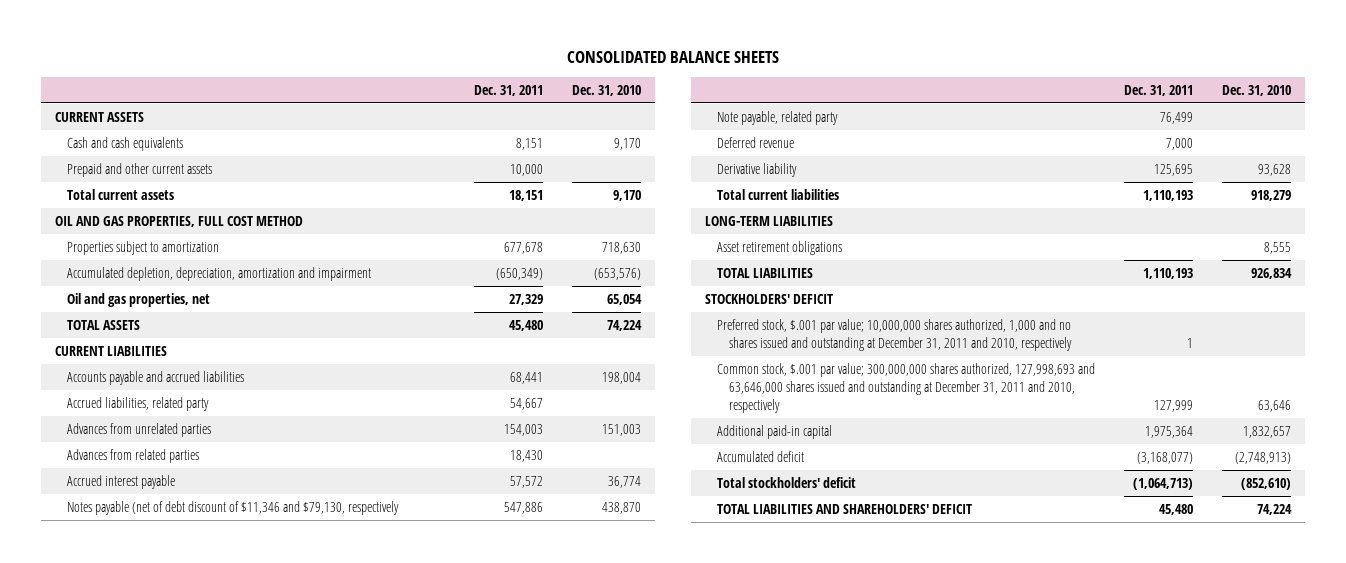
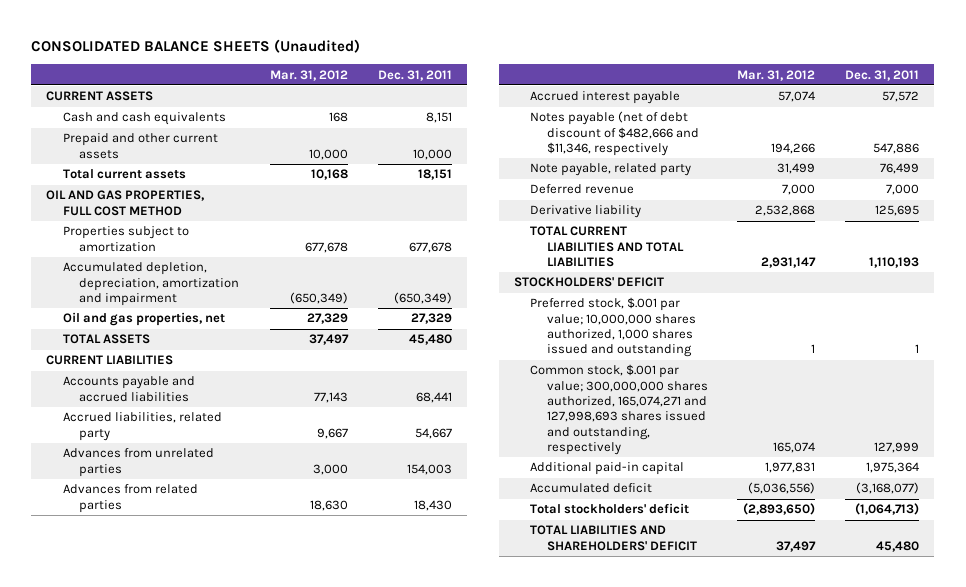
- CONSOLIDATED BALANCE SHEETS
+ CONSOLIDATED BALANCE SHEETS (Unaudited)
- | Dec. 31, 2011 | Dec. 31, 2010
+ | Mar. 31, 2012 | Dec. 31, 2011
- Notes payable (net of debt discount of $11,346 and $79,130, respectively | 547,886 | 438,870
+ Notes payable (net of debt discount of $482,666 and $11,346, respectively | 194,266 | 547,886
- Total current liabilities | 1,110,193 | 918,279
- LONG-TERM LIABILITIES
- Asset retirement obligations | | 8,555
- TOTAL LIABILITIES | 1,110,193 | 926,834
+ TOTAL CURRENT LIABILITIES AND TOTAL LIABILITIES | 2,931,147 | 1,110,193
- Preferred stock, $.001 par value; 10,000,000 shares authorized, 1,000 and no shares issued and outstanding at December 31, 2011 and 2010, respectively | 1 |
- Common stock, $.001 par value; 300,000,000 shares authorized, 127,998,693 and 63,646,000 shares issued and outstanding at December 31, 2011 and 2010, respectively | 127,999 | 63,646
+ Preferred stock, $.001 par value; 10,000,000 shares authorized, 1,000 shares issued and outstanding | 1 | 1
+ Common stock, $.001 par value; 300,000,000 shares authorized, 165,074,271 and 127,998,693 shares issued and outstanding, respectively | 165,074 | 127,999

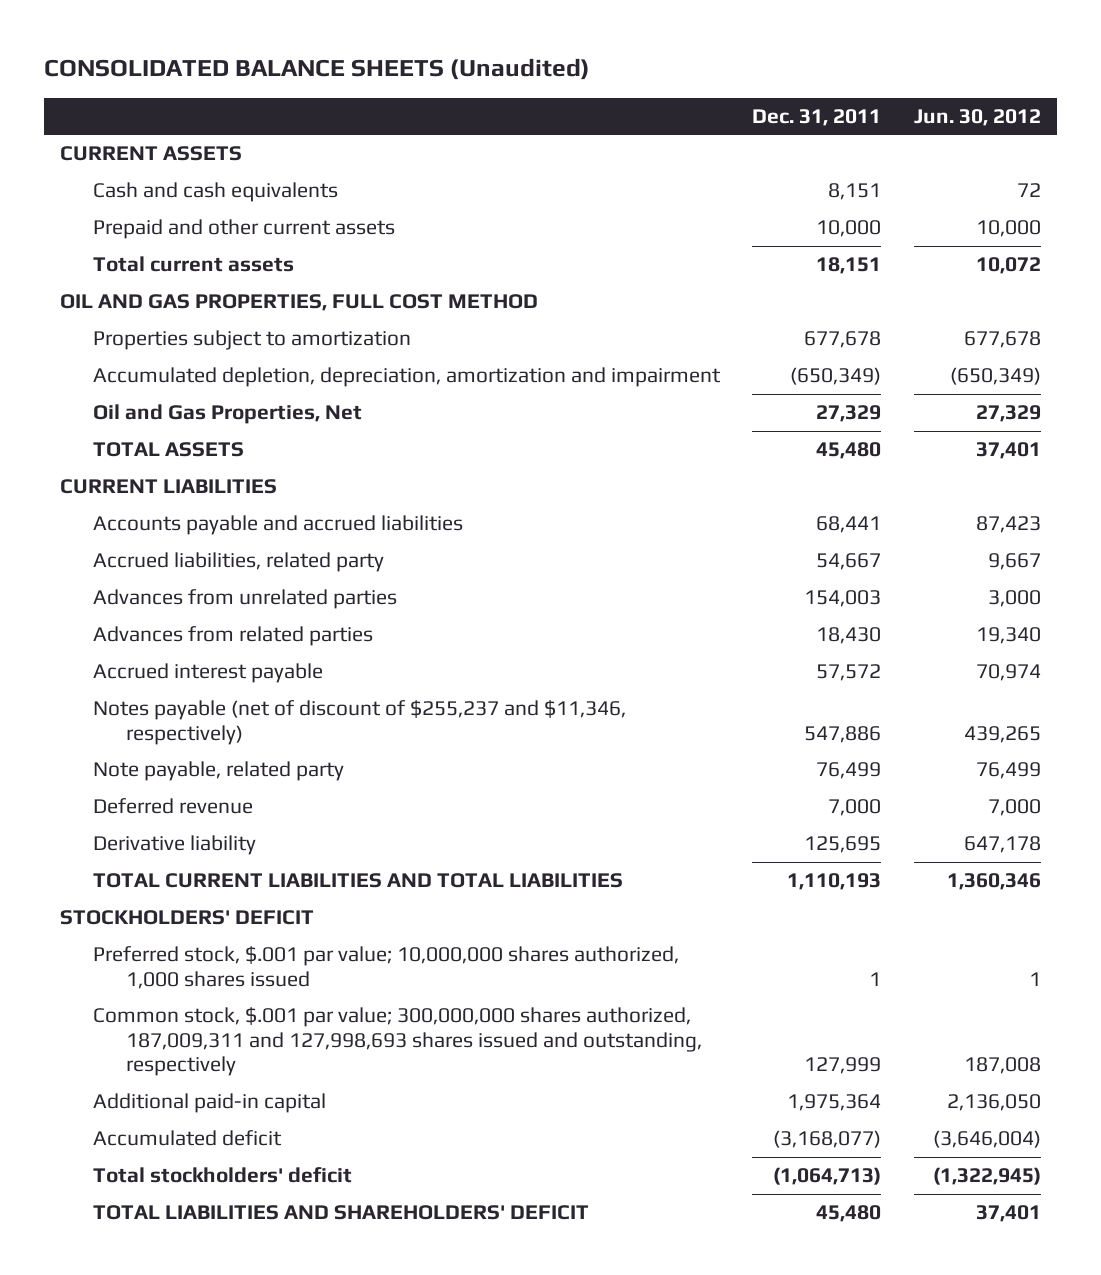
- | Mar. 31, 2012 | Dec. 31, 2011
+ | Dec. 31, 2011 | Jun. 30, 2012
- Oil and gas properties, net | 27,329 | 27,329
+ Oil and Gas Properties, Net | 27,329 | 27,329
- Notes payable (net of debt discount of $482,666 and $11,346, respectively | 194,266 | 547,886
+ Notes payable (net of discount of $255,237 and $11,346, respectively) | 547,886 | 439,265
- Preferred stock, $.001 par value; 10,000,000 shares authorized, 1,000 shares issued and outstanding | 1 | 1
- Common stock, $.001 par value; 300,000,000 shares authorized, 165,074,271 and 127,998,693 shares issued and outstanding, respectively | 165,074 | 127,999
+ Preferred stock, $.001 par value; 10,000,000 shares authorized, 1,000 shares issued | 1 | 1
+ Common stock, $.001 par value; 300,000,000 shares authorized, 187,009,311 and 127,998,693 shares issued and outstanding, respectively | 127,999 | 187,008

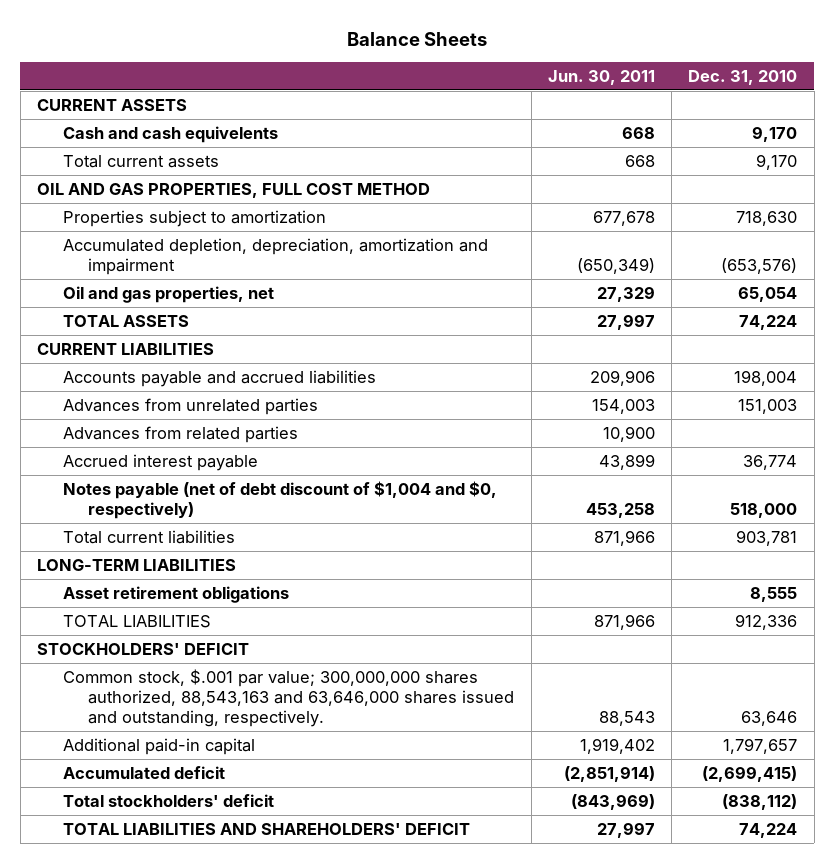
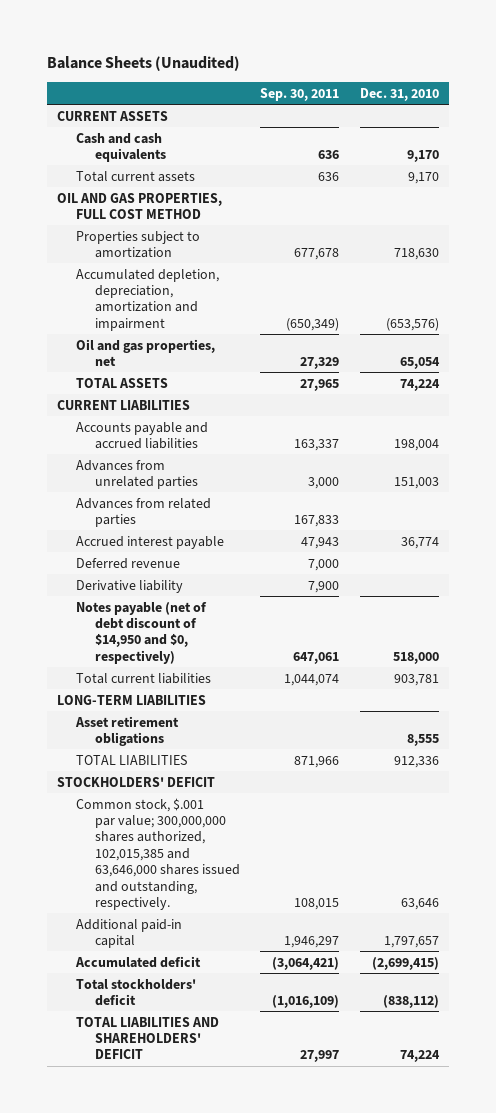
- Balance Sheets
+ Balance Sheets (Unaudited)
- | Jun. 30, 2011 | Dec. 31, 2010
+ | Sep. 30, 2011 | Dec. 31, 2010
- Cash and cash equivelents | 668 | 9,170
+ Cash and cash equivalents | 636 | 9,170
- Notes payable (net of debt discount of $1,004 and $0, respectively) | 453,258 | 518,000
+ Deferred revenue | 7,000 |
+ Derivative liability | 7,900 |
+ Notes payable (net of debt discount of $14,950 and $0, respectively) | 647,061 | 518,000
- Common stock, $.001 par value; 300,000,000 shares authorized, 88,543,163 and 63,646,000 shares issued and outstanding, respectively. | 88,543 | 63,646
+ Common stock, $.001 par value; 300,000,000 shares authorized, 102,015,385 and 63,646,000 shares issued and outstanding, respectively. | 108,015 | 63,646

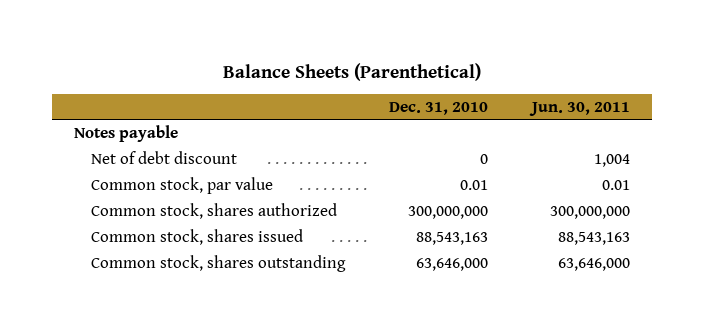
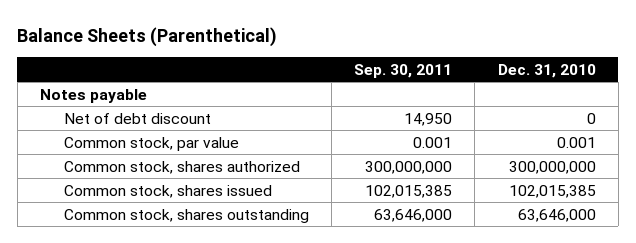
- | Dec. 31, 2010 | Jun. 30, 2011
+ | Sep. 30, 2011 | Dec. 31, 2010
- Common stock, par value | 0.01 | 0.01
+ Common stock, par value | 0.001 | 0.001
- Common stock, shares issued | 88,543,163 | 88,543,163
+ Common stock, shares issued | 102,015,385 | 102,015,385

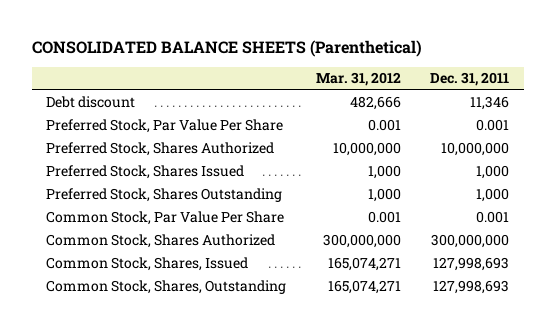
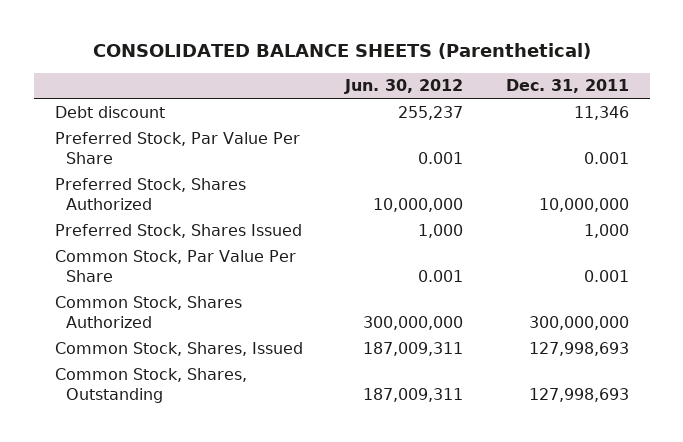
- | Mar. 31, 2012 | Dec. 31, 2011
+ | Jun. 30, 2012 | Dec. 31, 2011
- Preferred Stock, Shares Outstanding | 1,000 | 1,000

